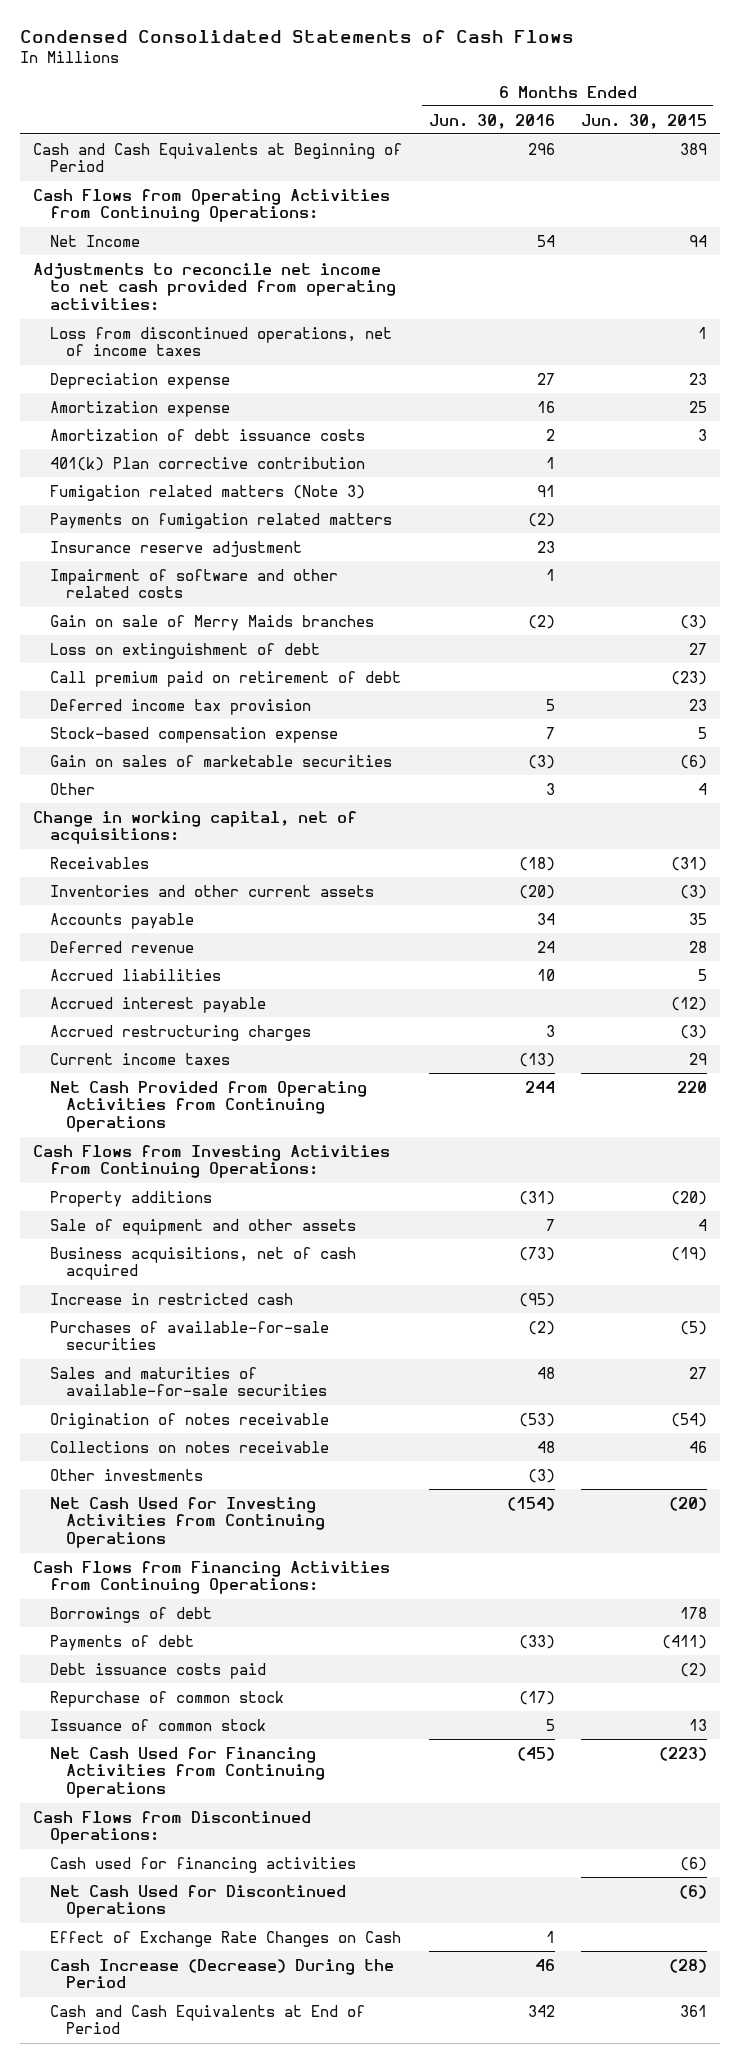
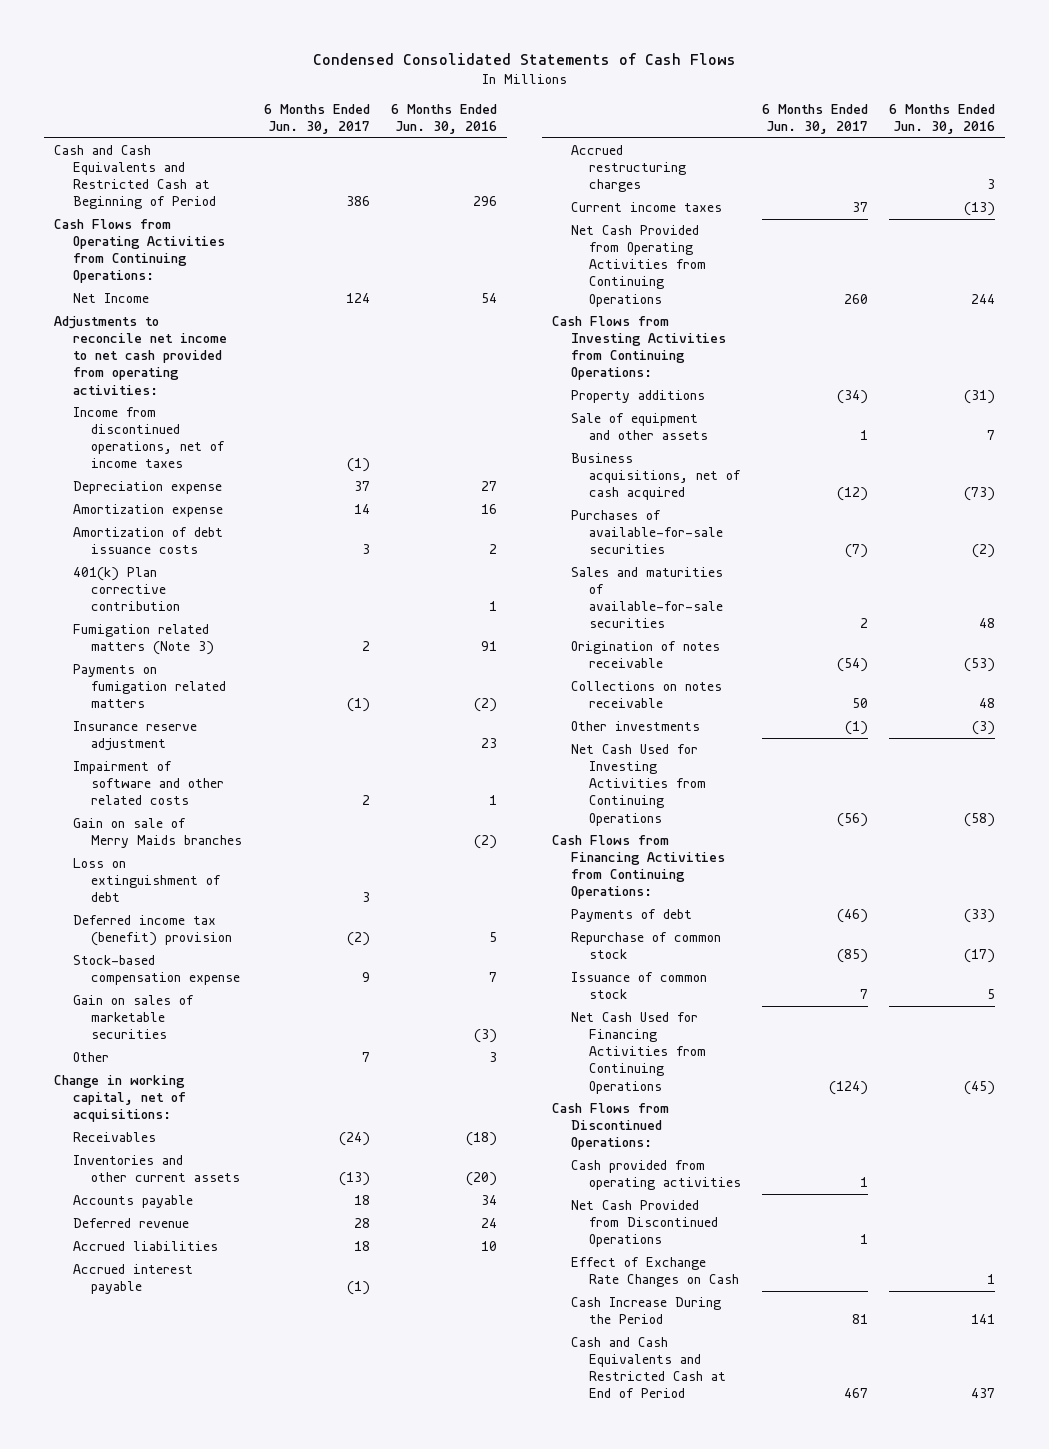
- | 6 Months Ended Jun. 30, 2016 | 6 Months Ended Jun. 30, 2015
+ | 6 Months Ended Jun. 30, 2017 | 6 Months Ended Jun. 30, 2016
- Cash and Cash Equivalents at Beginning of Period | 296 | 389
+ Cash and Cash Equivalents and Restricted Cash at Beginning of Period | 386 | 296
- Loss from discontinued operations, net of income taxes | | 1
+ Income from discontinued operations, net of income taxes | (1) |
- Call premium paid on retirement of debt | | (23)
- Deferred income tax provision | 5 | 23
+ Deferred income tax (benefit) provision | (2) | 5
- Increase in restricted cash | (95) |
- Net Cash Used for Investing Activities from Continuing Operations | (154) | (20)
+ Net Cash Used for Investing Activities from Continuing Operations | (56) | (58)
- Borrowings of debt | | 178
- Debt issuance costs paid | | (2)
- Cash used for financing activities | | (6)
- Net Cash Used for Discontinued Operations | | (6)
+ Cash provided from operating activities | 1 |
+ Net Cash Provided from Discontinued Operations | 1 |
- Cash Increase (Decrease) During the Period | 46 | (28)
- Cash and Cash Equivalents at End of Period | 342 | 361
+ Cash Increase During the Period | 81 | 141
+ Cash and Cash Equivalents and Restricted Cash at End of Period | 467 | 437

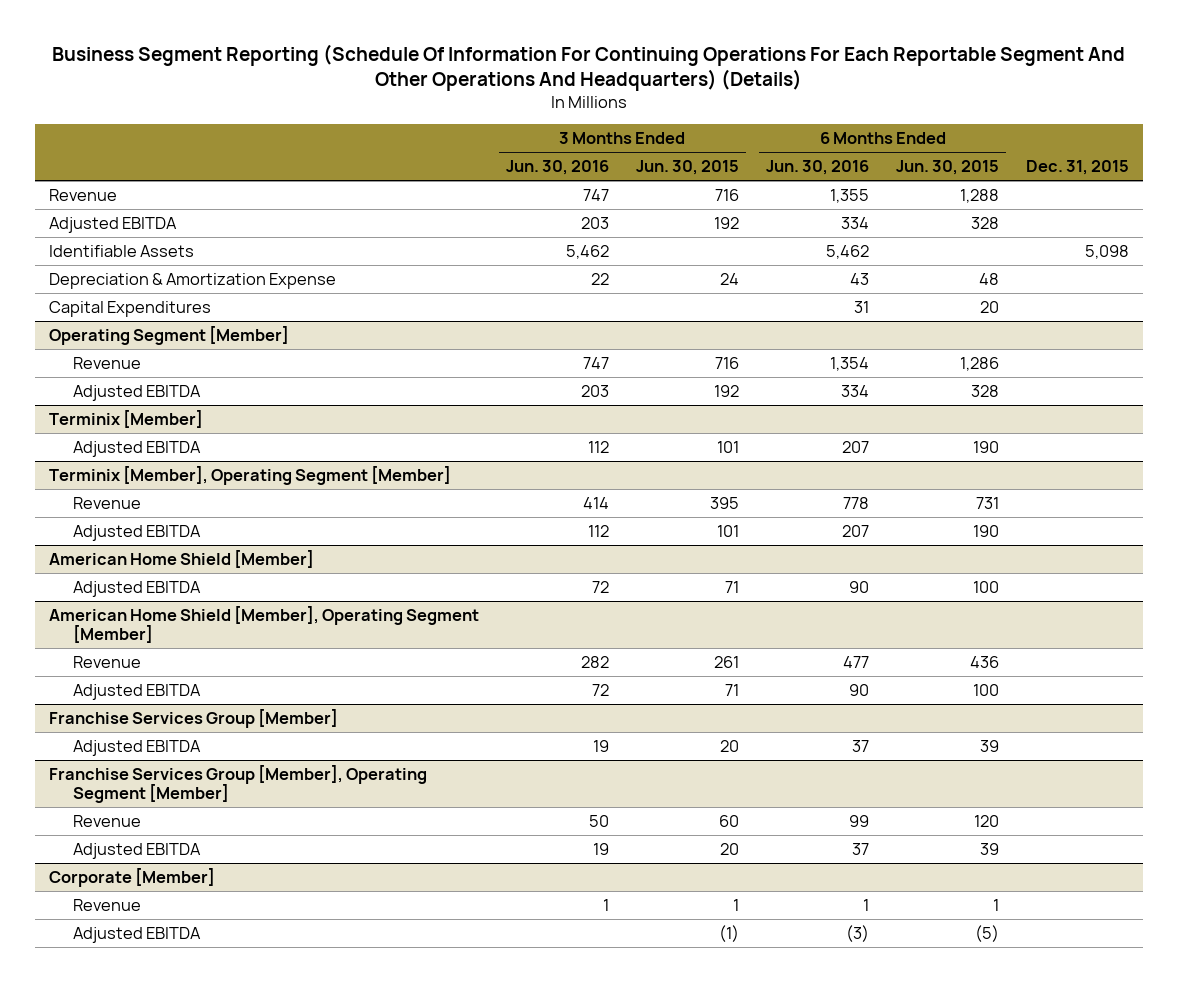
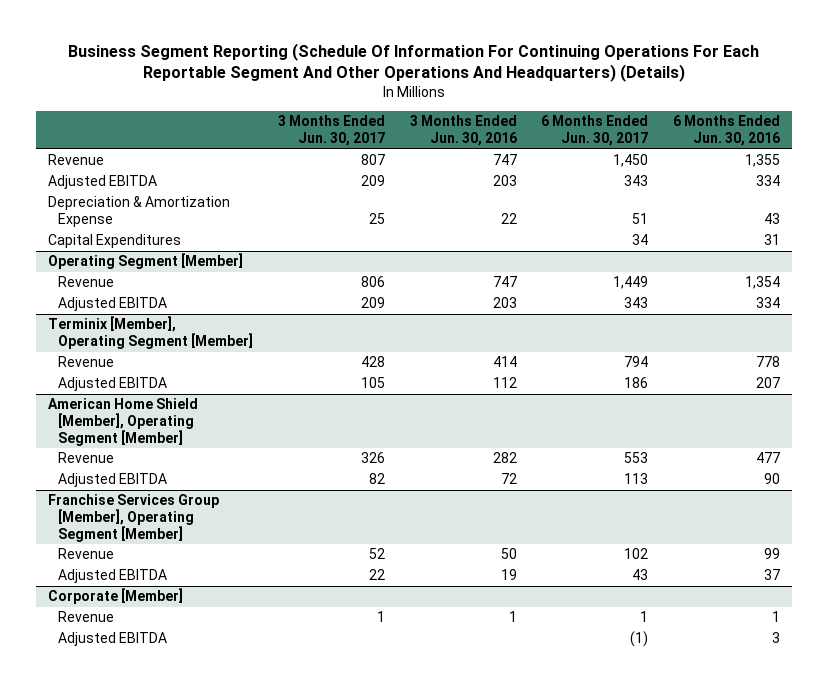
- | 3 Months Ended Jun. 30, 2016 | 3 Months Ended Jun. 30, 2015 | 6 Months Ended Jun. 30, 2016 | 6 Months Ended Jun. 30, 2015 | Dec. 31, 2015
+ | 3 Months Ended Jun. 30, 2017 | 3 Months Ended Jun. 30, 2016 | 6 Months Ended Jun. 30, 2017 | 6 Months Ended Jun. 30, 2016
- Identifiable Assets | 5,462 | | 5,462 | | 5,098
- Terminix [Member]
- Adjusted EBITDA | 112 | 101 | 207 | 190 |
- American Home Shield [Member]
- Adjusted EBITDA | 72 | 71 | 90 | 100 |
- Franchise Services Group [Member]
- Adjusted EBITDA | 19 | 20 | 37 | 39 |
@ Corporate [Member]
- Adjusted EBITDA | | (1) | (3) | (5) |
+ Adjusted EBITDA | | | (1) | 3

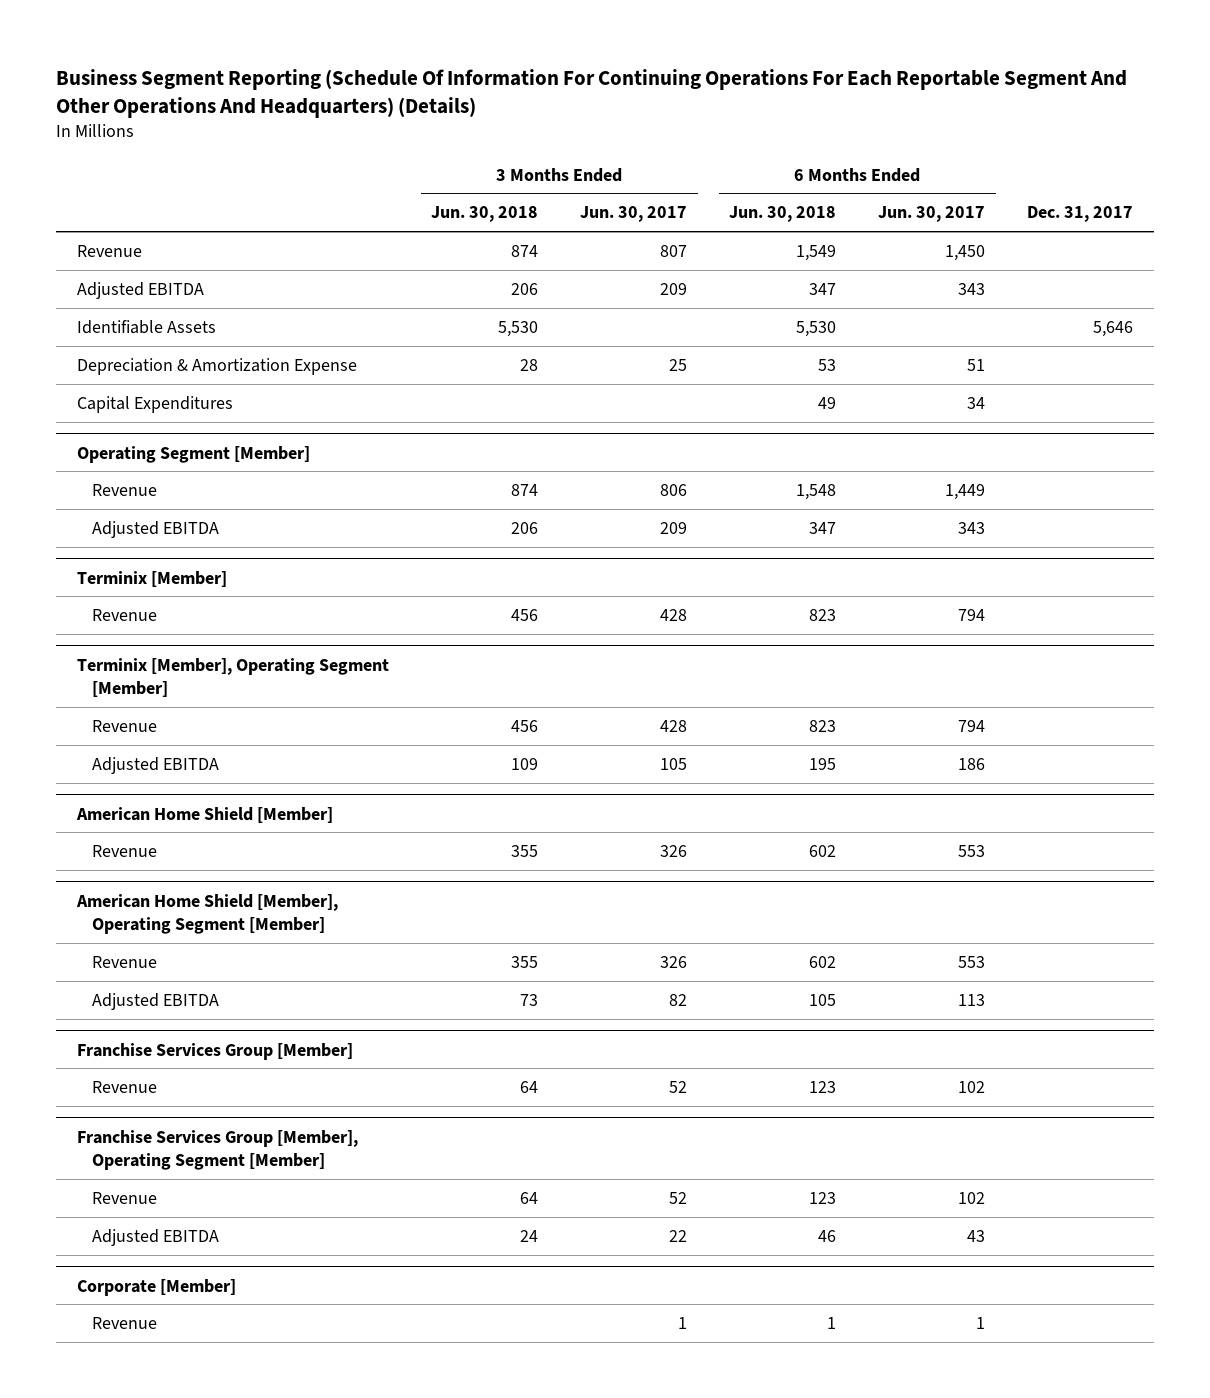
- | 3 Months Ended Jun. 30, 2017 | 3 Months Ended Jun. 30, 2016 | 6 Months Ended Jun. 30, 2017 | 6 Months Ended Jun. 30, 2016
+ | 3 Months Ended Jun. 30, 2018 | 3 Months Ended Jun. 30, 2017 | 6 Months Ended Jun. 30, 2018 | 6 Months Ended Jun. 30, 2017 | Dec. 31, 2017
+ Identifiable Assets | 5,530 | | 5,530 | | 5,646
+ Terminix [Member]
+ Revenue | 456 | 428 | 823 | 794 |
+ American Home Shield [Member]
+ Revenue | 355 | 326 | 602 | 553 |
+ Franchise Services Group [Member]
+ Revenue | 64 | 52 | 123 | 102 |
@ Corporate [Member]
- Adjusted EBITDA | | | (1) | 3

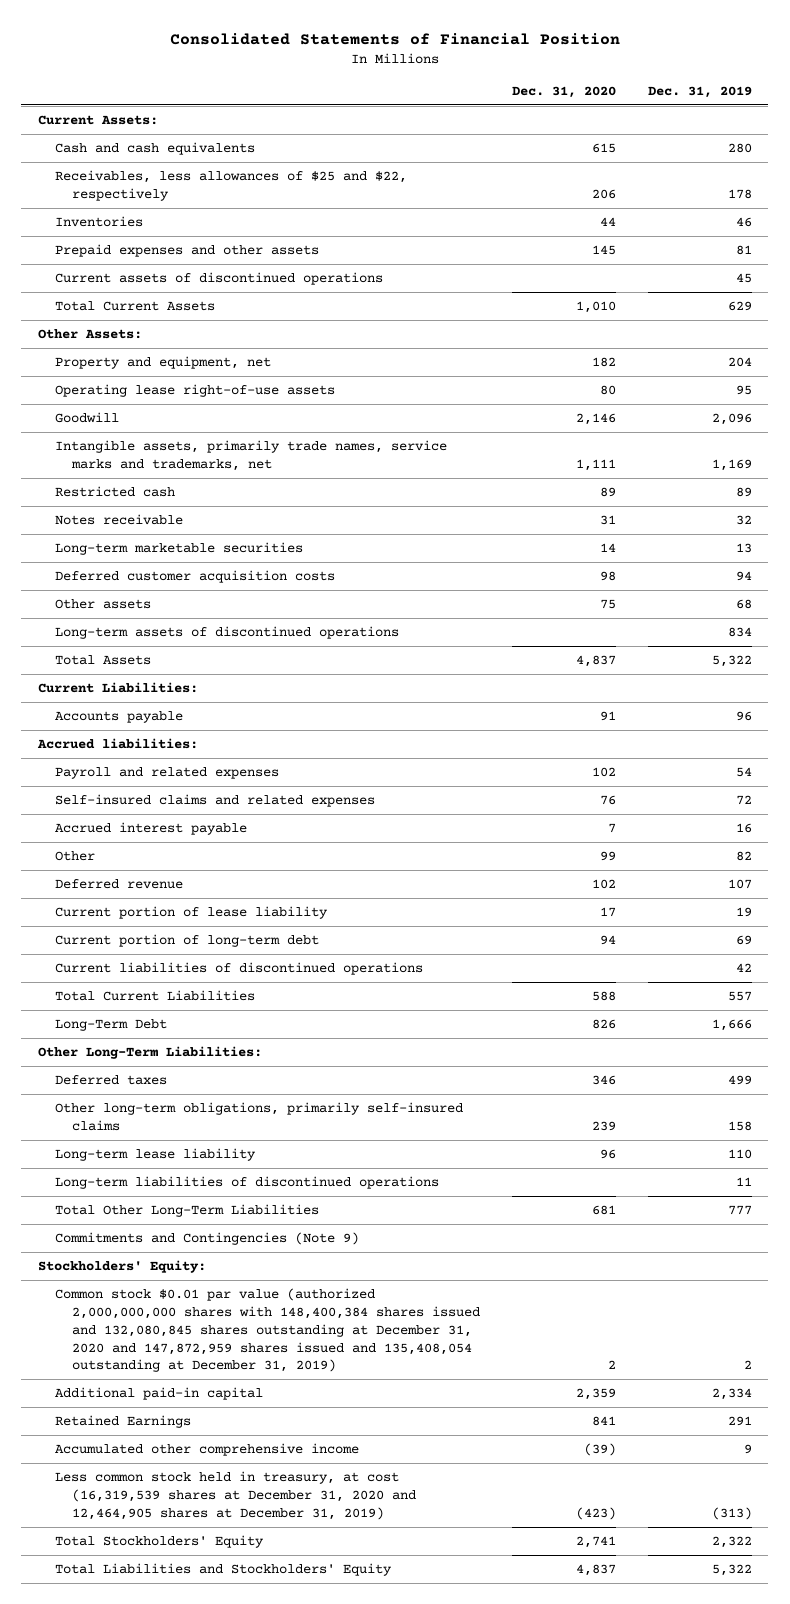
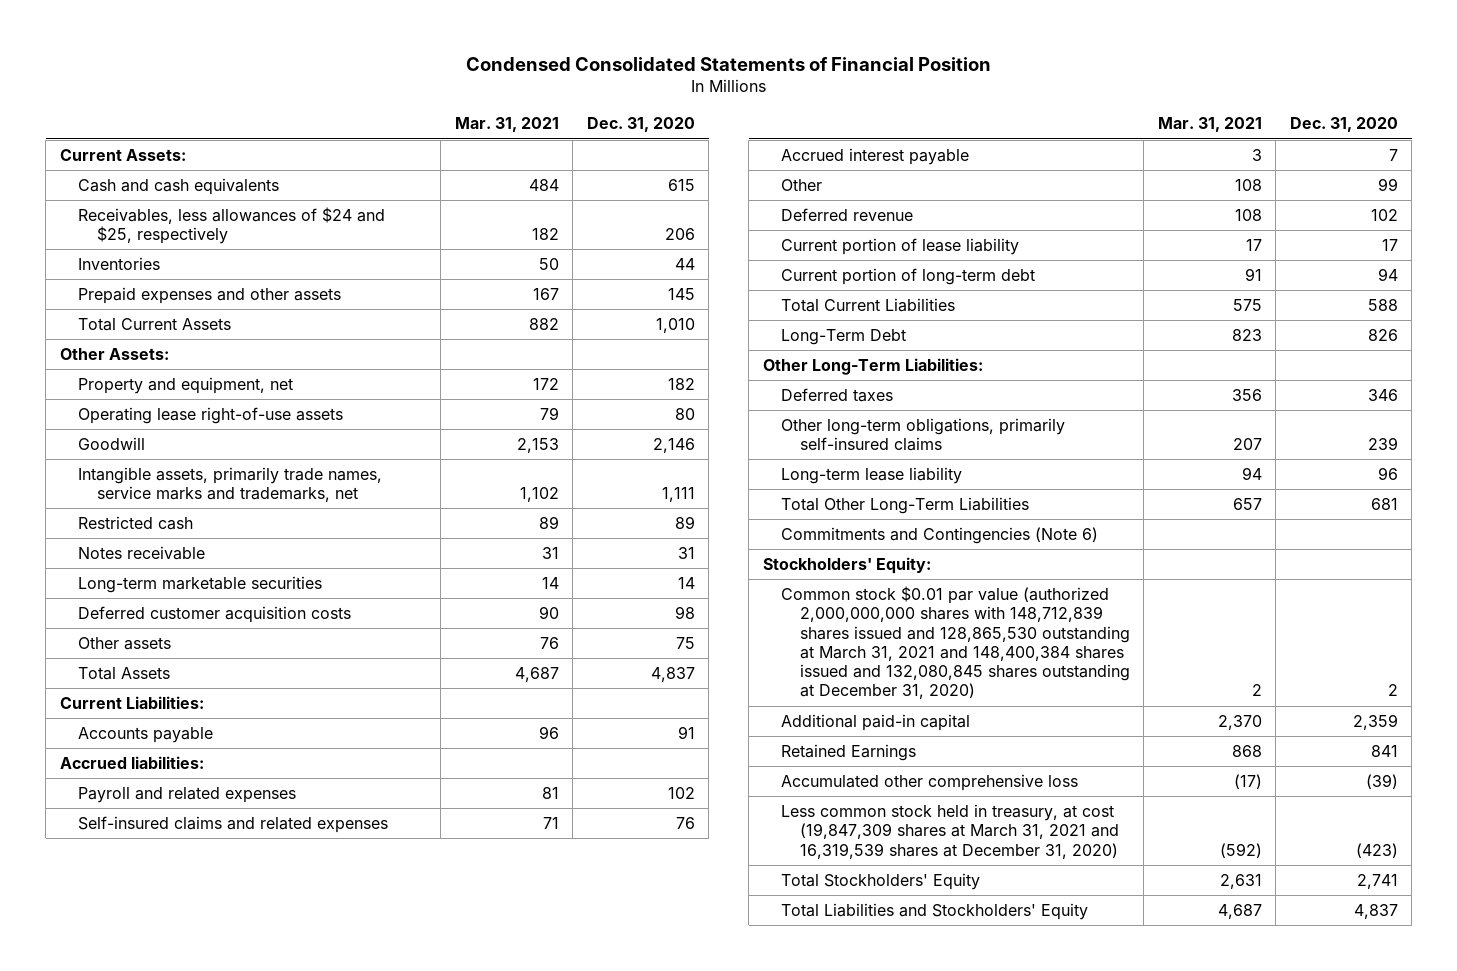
- Consolidated Statements of Financial Position
+ Condensed Consolidated Statements of Financial Position
- | Dec. 31, 2020 | Dec. 31, 2019
+ | Mar. 31, 2021 | Dec. 31, 2020
- Receivables, less allowances of $25 and $22, respectively | 206 | 178
+ Receivables, less allowances of $24 and $25, respectively | 182 | 206
- Current assets of discontinued operations | | 45
- Long-term assets of discontinued operations | | 834
- Current liabilities of discontinued operations | | 42
- Long-term liabilities of discontinued operations | | 11
- Commitments and Contingencies (Note 9)
+ Commitments and Contingencies (Note 6)
- Common stock $0.01 par value (authorized 2,000,000,000 shares with 148,400,384 shares issued and 132,080,845 shares outstanding at December 31, 2020 and 147,872,959 shares issued and 135,408,054 outstanding at December 31, 2019) | 2 | 2
+ Common stock $0.01 par value (authorized 2,000,000,000 shares with 148,712,839 shares issued and 128,865,530 outstanding at March 31, 2021 and 148,400,384 shares issued and 132,080,845 shares outstanding at December 31, 2020) | 2 | 2
- Accumulated other comprehensive income | (39) | 9
- Less common stock held in treasury, at cost (16,319,539 shares at December 31, 2020 and 12,464,905 shares at December 31, 2019) | (423) | (313)
+ Accumulated other comprehensive loss | (17) | (39)
+ Less common stock held in treasury, at cost (19,847,309 shares at March 31, 2021 and 16,319,539 shares at December 31, 2020) | (592) | (423)

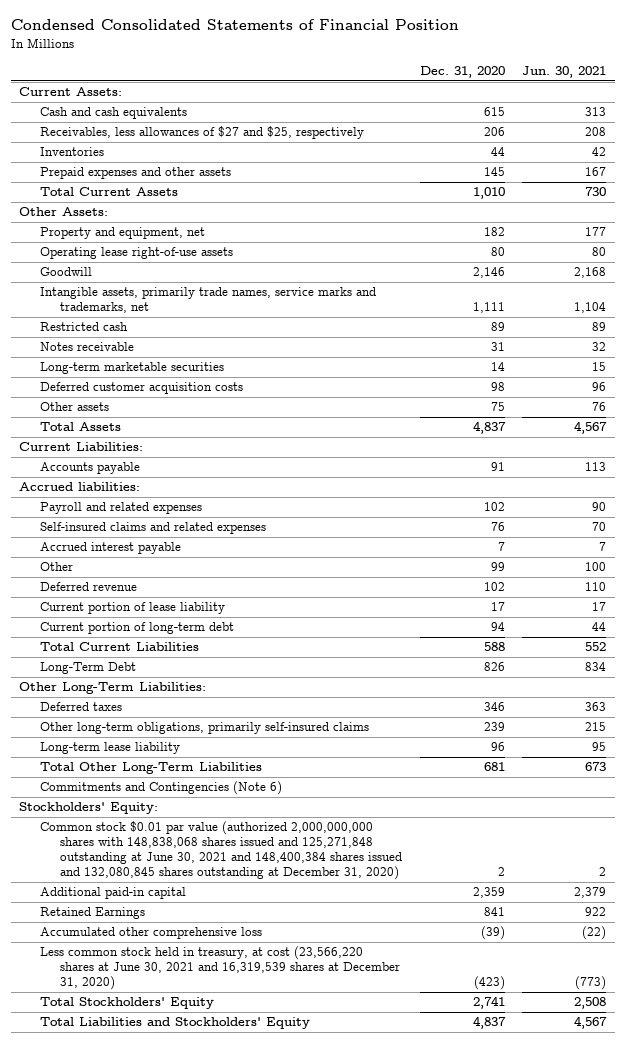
- | Mar. 31, 2021 | Dec. 31, 2020
+ | Dec. 31, 2020 | Jun. 30, 2021
- Receivables, less allowances of $24 and $25, respectively | 182 | 206
+ Receivables, less allowances of $27 and $25, respectively | 206 | 208
- Common stock $0.01 par value (authorized 2,000,000,000 shares with 148,712,839 shares issued and 128,865,530 outstanding at March 31, 2021 and 148,400,384 shares issued and 132,080,845 shares outstanding at December 31, 2020) | 2 | 2
+ Common stock $0.01 par value (authorized 2,000,000,000 shares with 148,838,068 shares issued and 125,271,848 outstanding at June 30, 2021 and 148,400,384 shares issued and 132,080,845 shares outstanding at December 31, 2020) | 2 | 2
- Less common stock held in treasury, at cost (19,847,309 shares at March 31, 2021 and 16,319,539 shares at December 31, 2020) | (592) | (423)
+ Less common stock held in treasury, at cost (23,566,220 shares at June 30, 2021 and 16,319,539 shares at December 31, 2020) | (423) | (773)

